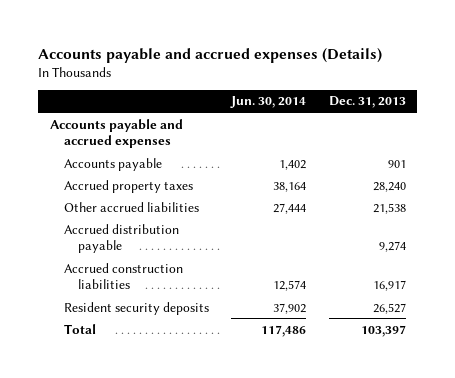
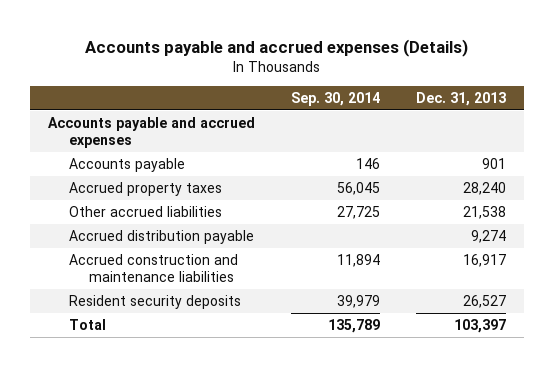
- | Jun. 30, 2014 | Dec. 31, 2013
+ | Sep. 30, 2014 | Dec. 31, 2013
- Accrued construction liabilities | 12,574 | 16,917
+ Accrued construction and maintenance liabilities | 11,894 | 16,917

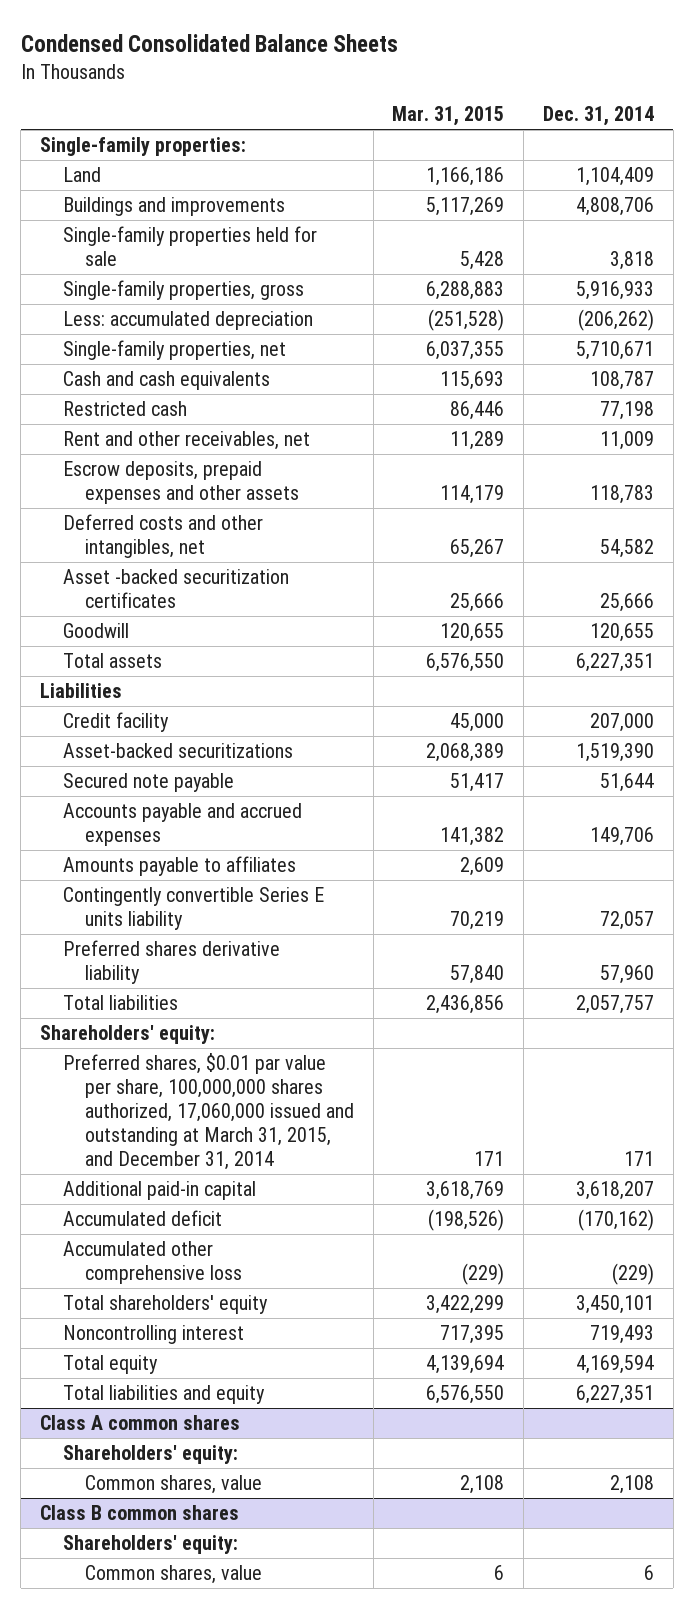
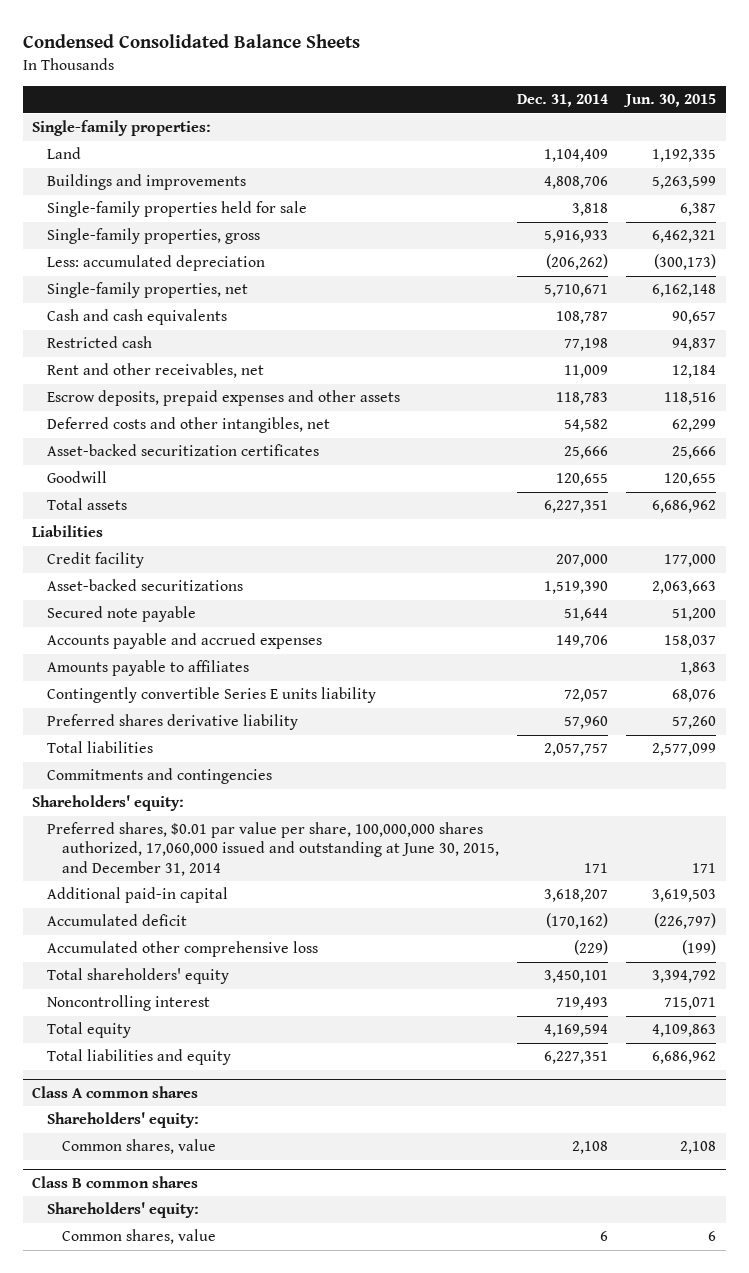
- | Mar. 31, 2015 | Dec. 31, 2014
+ | Dec. 31, 2014 | Jun. 30, 2015
- Asset -backed securitization certificates | 25,666 | 25,666
+ Asset-backed securitization certificates | 25,666 | 25,666
+ Commitments and contingencies
- Preferred shares, $0.01 par value per share, 100,000,000 shares authorized, 17,060,000 issued and outstanding at March 31, 2015, and December 31, 2014 | 171 | 171
+ Preferred shares, $0.01 par value per share, 100,000,000 shares authorized, 17,060,000 issued and outstanding at June 30, 2015, and December 31, 2014 | 171 | 171

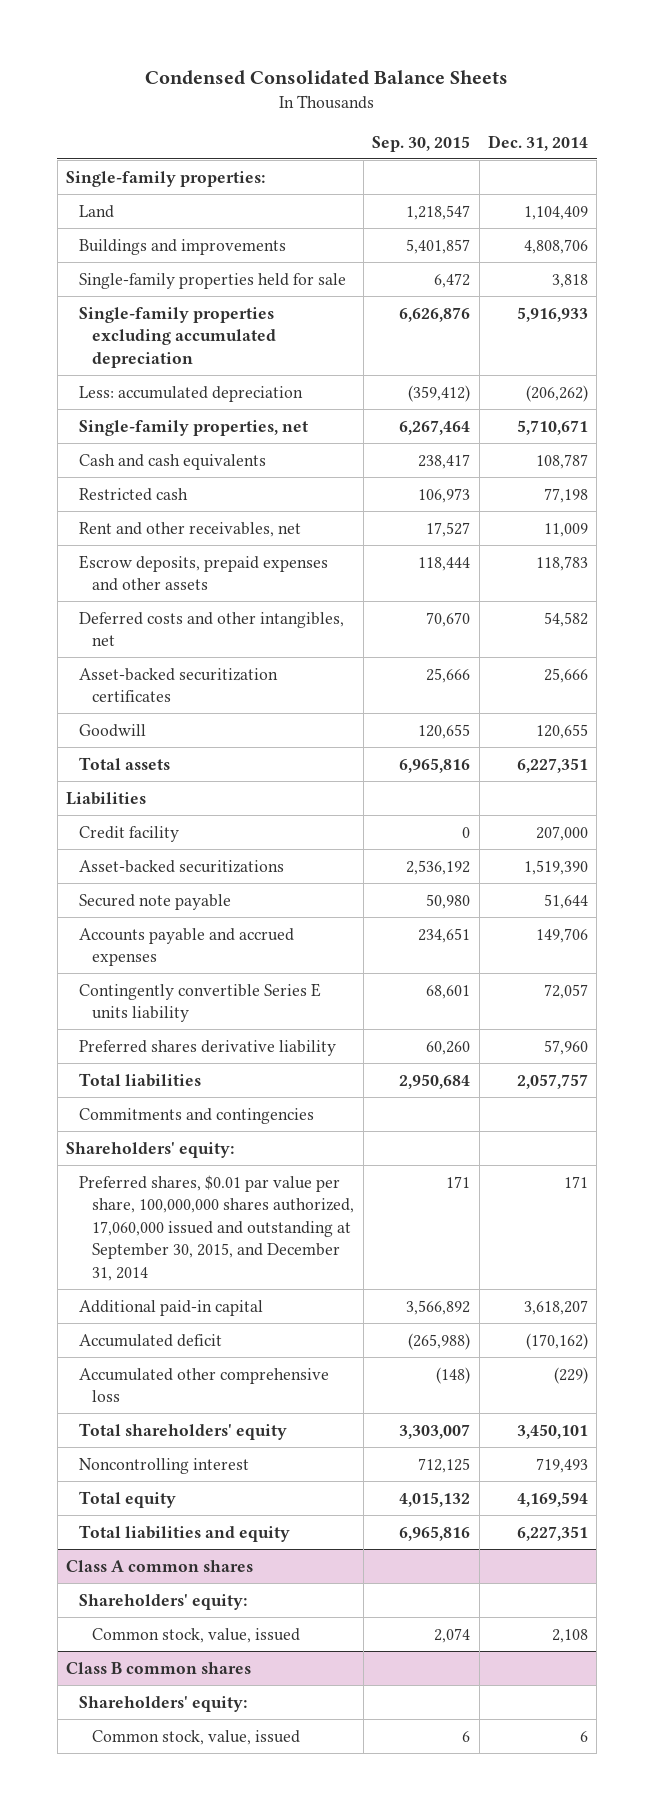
- | Dec. 31, 2014 | Jun. 30, 2015
+ | Sep. 30, 2015 | Dec. 31, 2014
- Single-family properties, gross | 5,916,933 | 6,462,321
+ Single-family properties excluding accumulated depreciation | 6,626,876 | 5,916,933
- Amounts payable to affiliates | | 1,863
- Preferred shares, $0.01 par value per share, 100,000,000 shares authorized, 17,060,000 issued and outstanding at June 30, 2015, and December 31, 2014 | 171 | 171
+ Preferred shares, $0.01 par value per share, 100,000,000 shares authorized, 17,060,000 issued and outstanding at September 30, 2015, and December 31, 2014 | 171 | 171
@ Class A common shares
- Common shares, value | 2,108 | 2,108
+ Common stock, value, issued | 2,074 | 2,108
@ Class B common shares
- Common shares, value | 6 | 6
+ Common stock, value, issued | 6 | 6

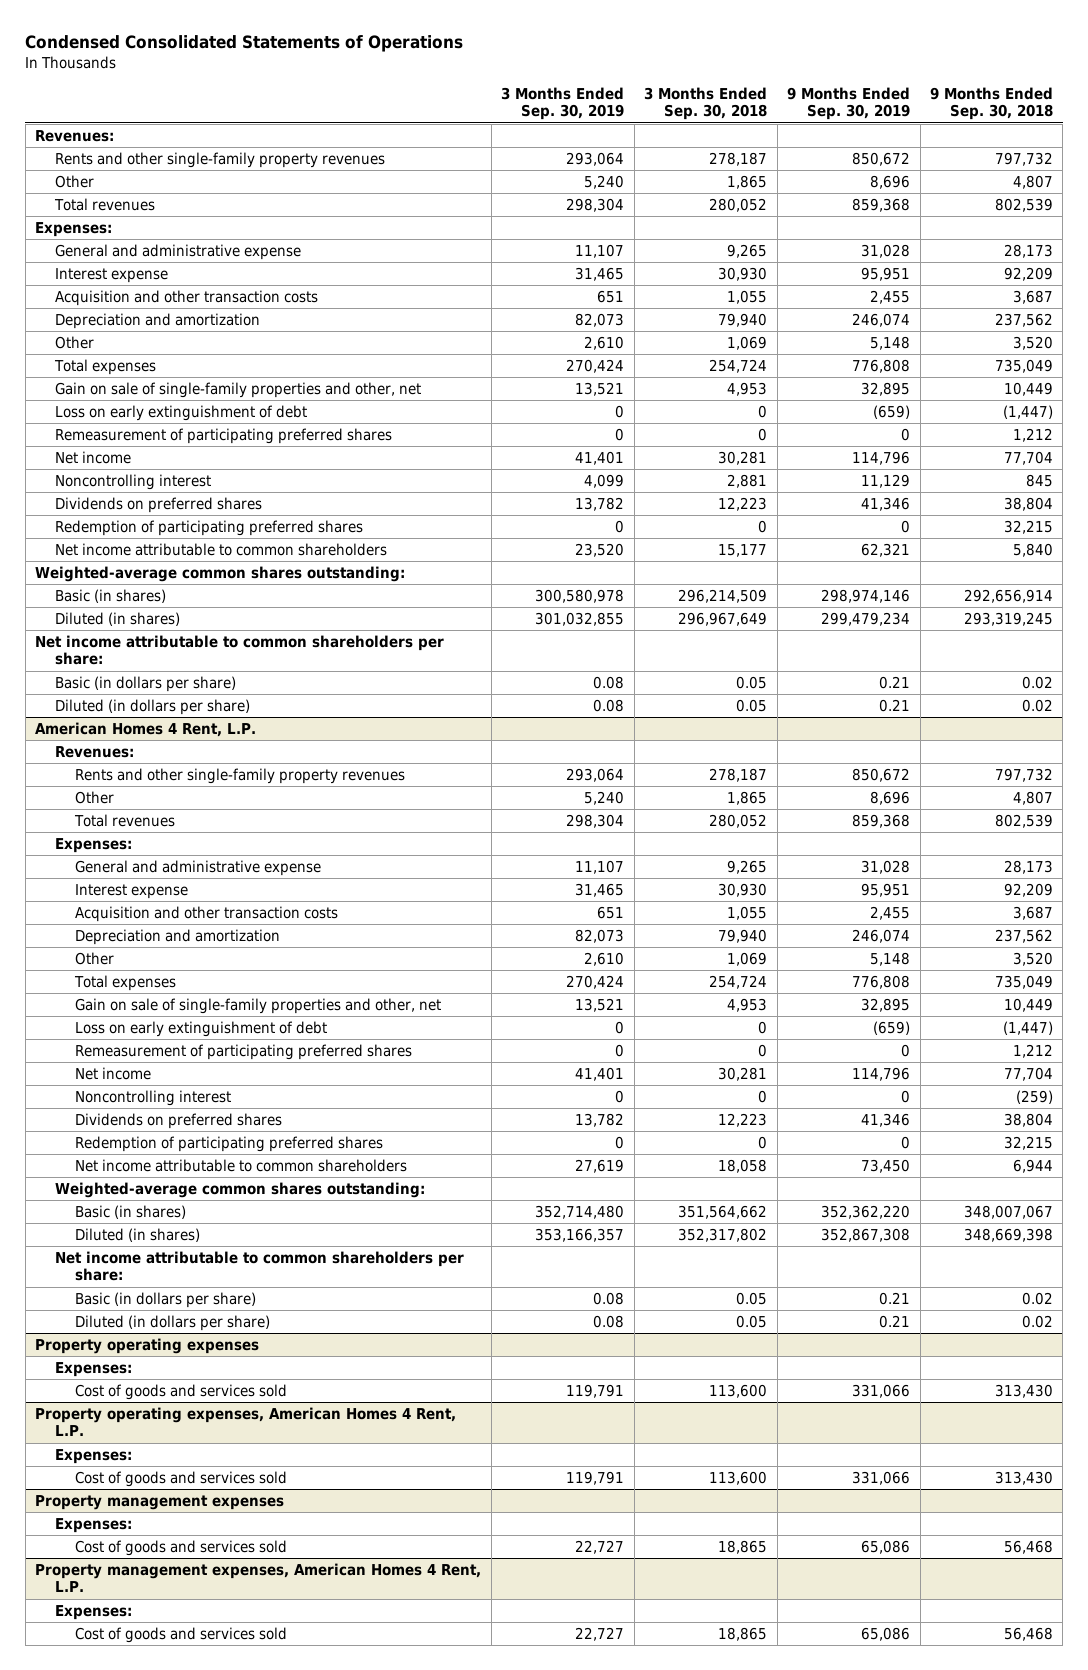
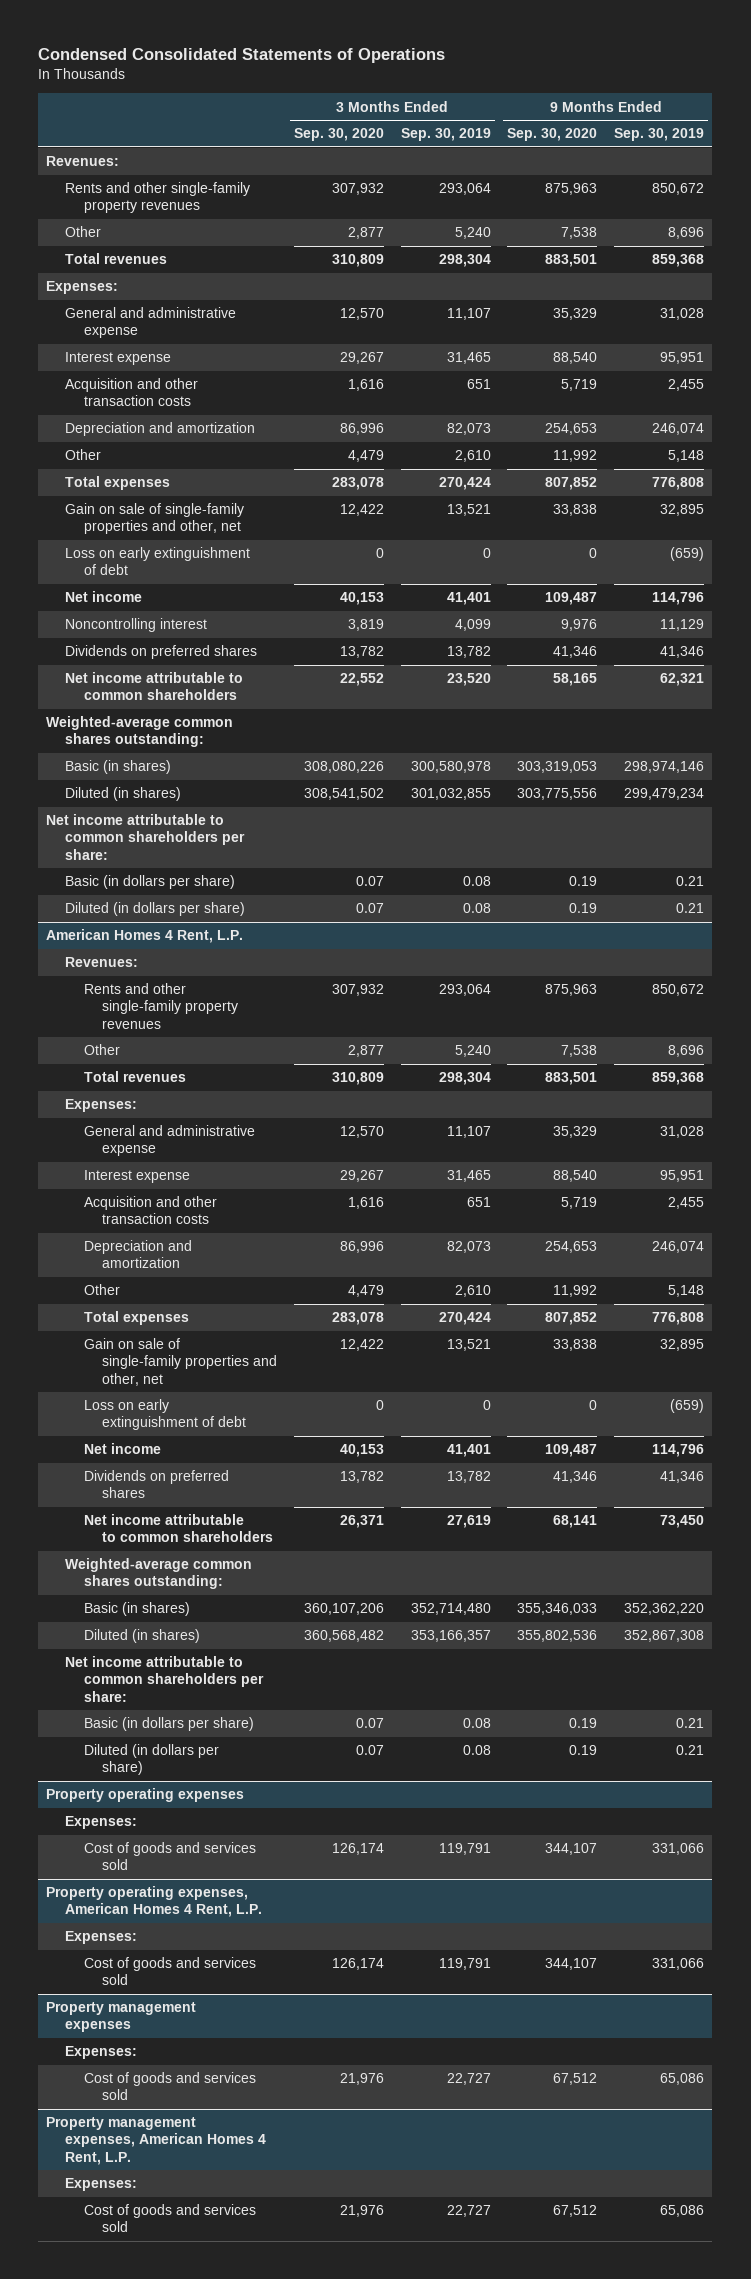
- | 3 Months Ended Sep. 30, 2019 | 3 Months Ended Sep. 30, 2018 | 9 Months Ended Sep. 30, 2019 | 9 Months Ended Sep. 30, 2018
+ | 3 Months Ended Sep. 30, 2020 | 3 Months Ended Sep. 30, 2019 | 9 Months Ended Sep. 30, 2020 | 9 Months Ended Sep. 30, 2019
- Remeasurement of participating preferred shares | 0 | 0 | 0 | 1,212
- Redemption of participating preferred shares | 0 | 0 | 0 | 32,215
@ American Homes 4 Rent, L.P.
- Remeasurement of participating preferred shares | 0 | 0 | 0 | 1,212
- Noncontrolling interest | 0 | 0 | 0 | (259)
- Redemption of participating preferred shares | 0 | 0 | 0 | 32,215

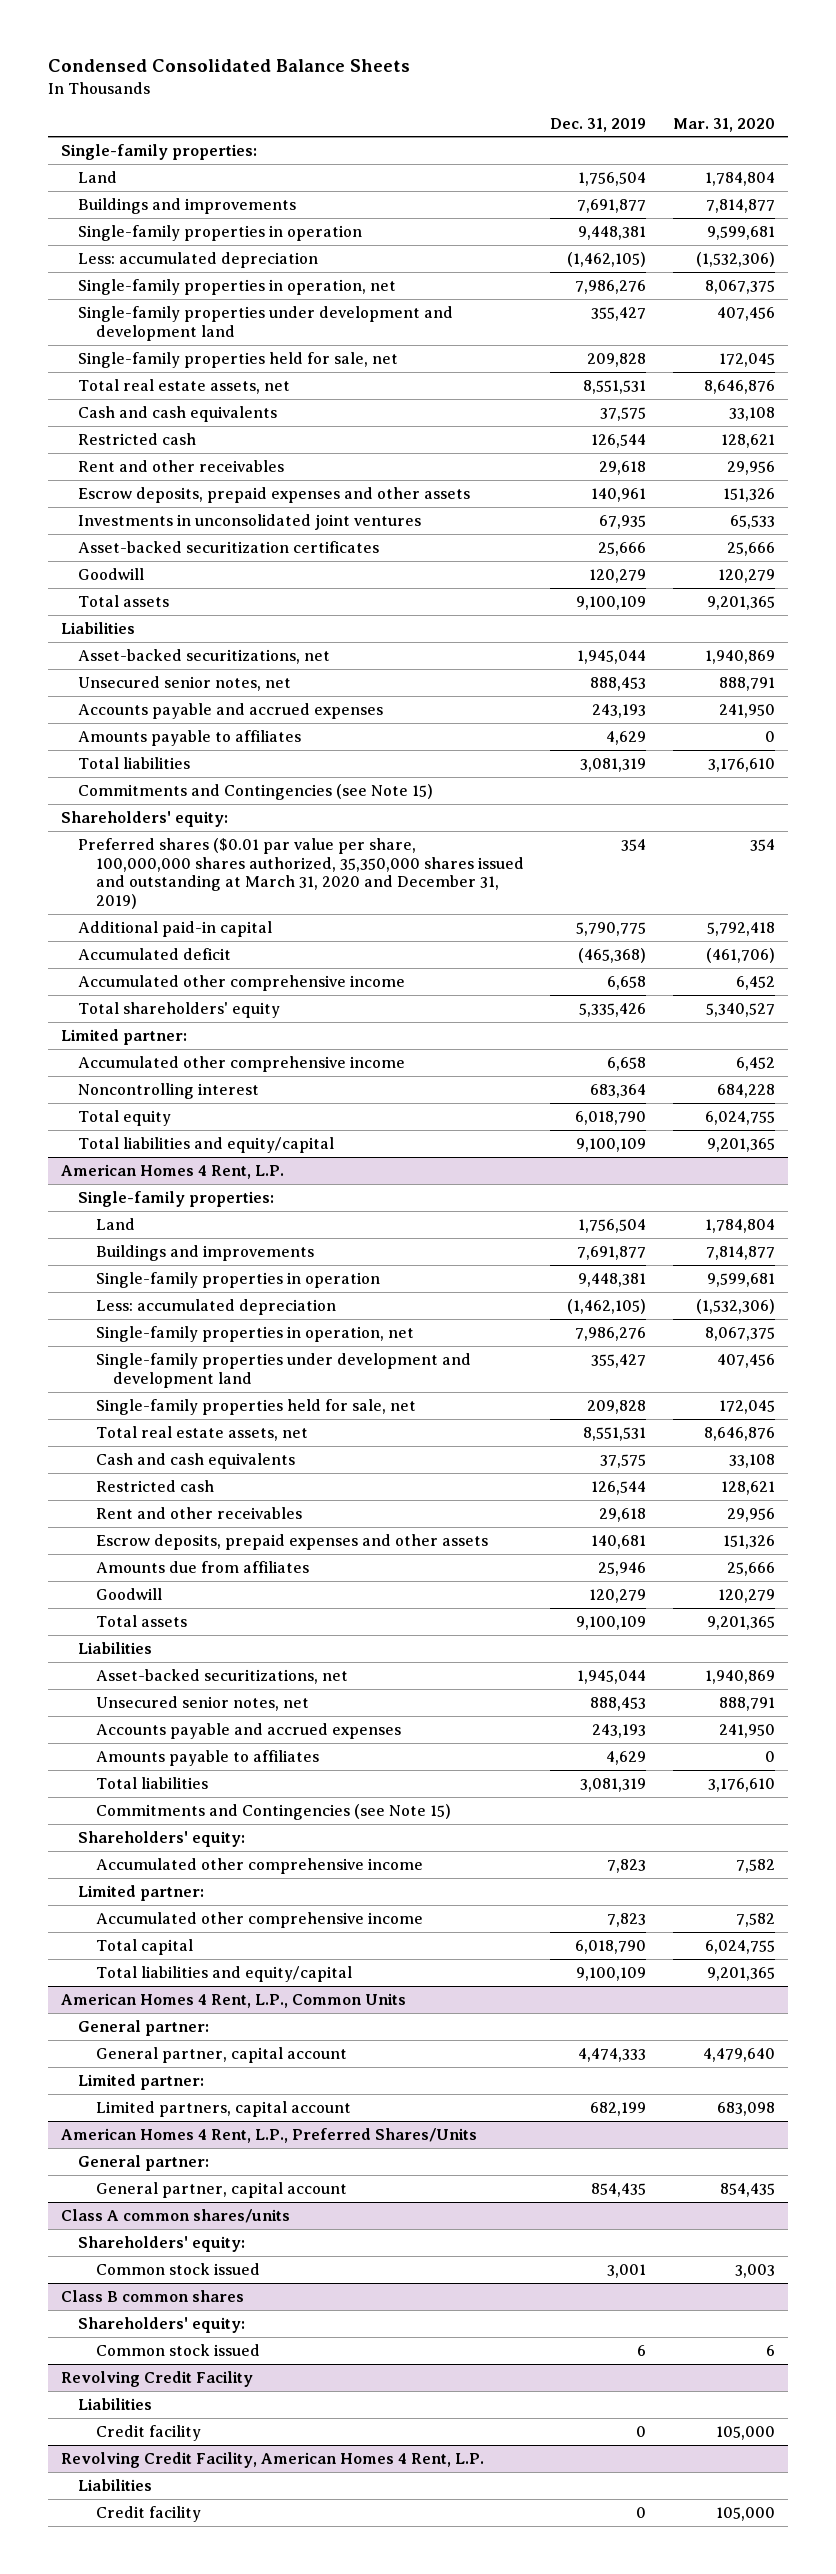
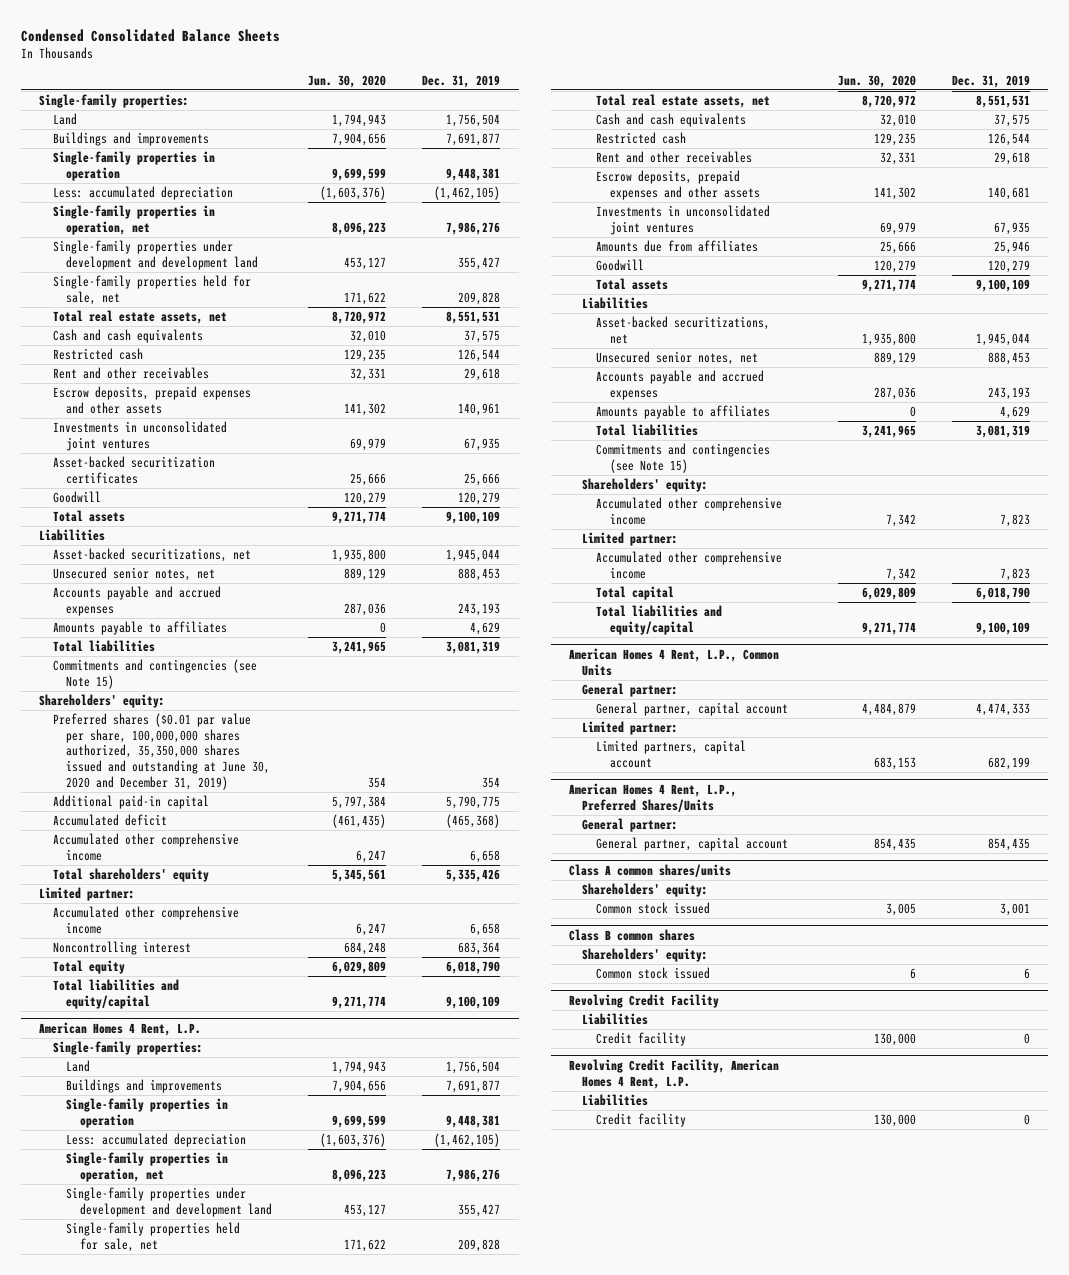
- | Dec. 31, 2019 | Mar. 31, 2020
+ | Jun. 30, 2020 | Dec. 31, 2019
- Commitments and Contingencies (see Note 15)
+ Commitments and contingencies (see Note 15)
- Preferred shares ($0.01 par value per share, 100,000,000 shares authorized, 35,350,000 shares issued and outstanding at March 31, 2020 and December 31, 2019) | 354 | 354
+ Preferred shares ($0.01 par value per share, 100,000,000 shares authorized, 35,350,000 shares issued and outstanding at June 30, 2020 and December 31, 2019) | 354 | 354
@ American Homes 4 Rent, L.P.
+ Investments in unconsolidated joint ventures | 69,979 | 67,935
- Commitments and Contingencies (see Note 15)
+ Commitments and contingencies (see Note 15)

